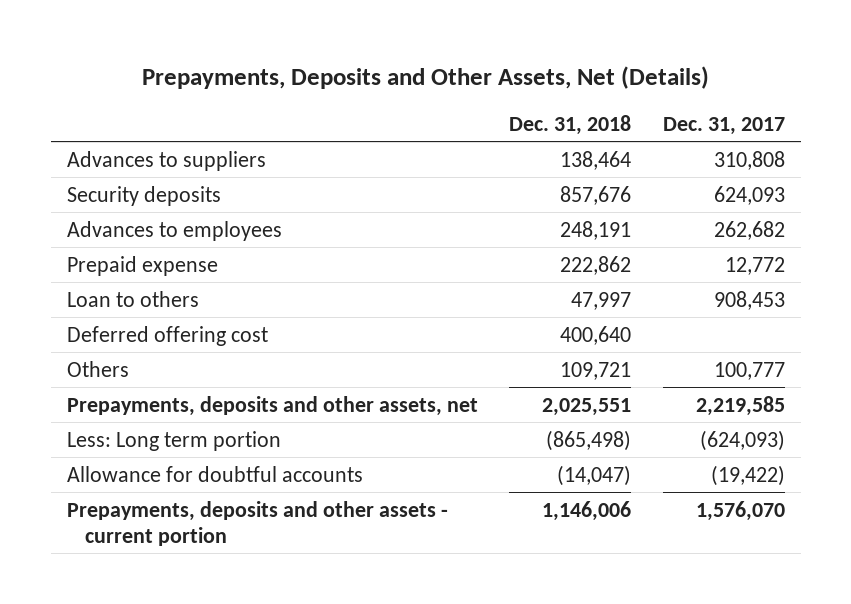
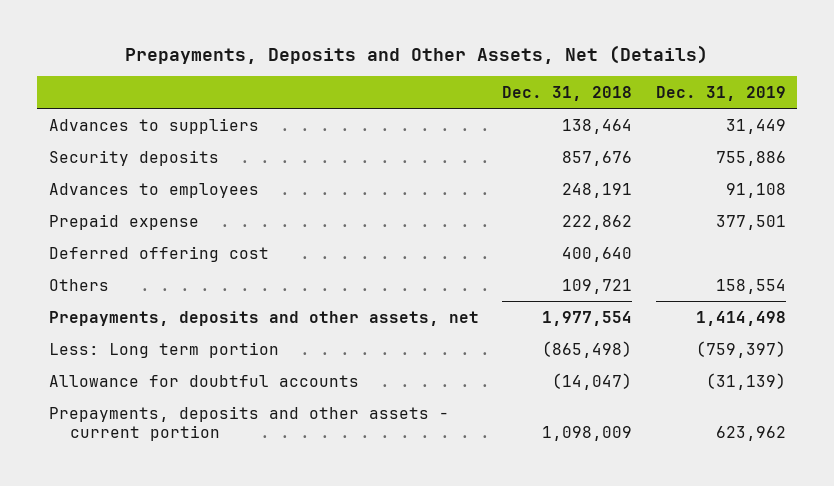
- | Dec. 31, 2018 | Dec. 31, 2017
+ | Dec. 31, 2018 | Dec. 31, 2019
- Loan to others | 47,997 | 908,453
- Prepayments, deposits and other assets, net | 2,025,551 | 2,219,585
+ Prepayments, deposits and other assets, net | 1,977,554 | 1,414,498
- Prepayments, deposits and other assets - current portion | 1,146,006 | 1,576,070
+ Prepayments, deposits and other assets - current portion | 1,098,009 | 623,962

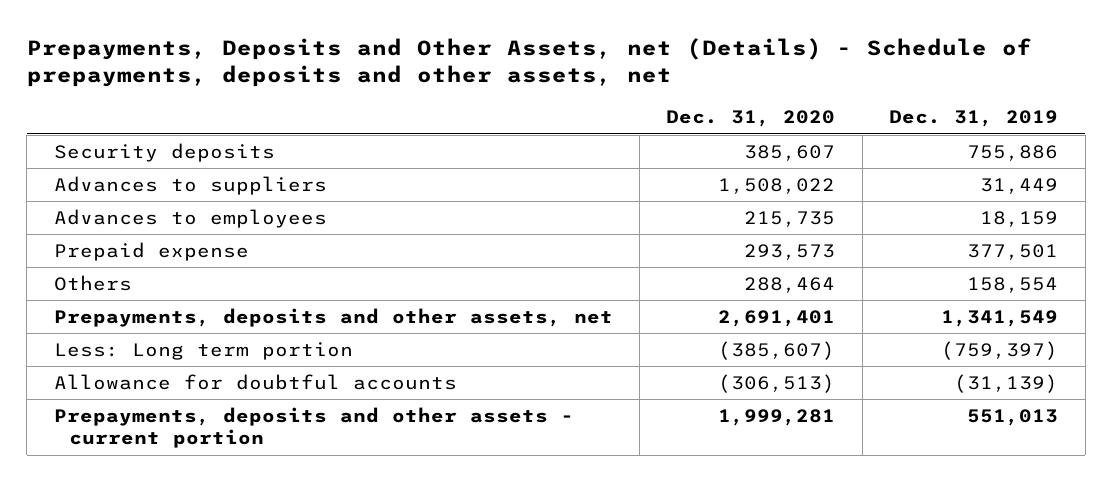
- Prepayments, Deposits and Other Assets, Net (Details)
+ Prepayments, Deposits and Other Assets, net (Details) - Schedule of prepayments, deposits and other assets, net
- | Dec. 31, 2018 | Dec. 31, 2019
+ | Dec. 31, 2020 | Dec. 31, 2019
- Advances to employees | 248,191 | 91,108
moved down: Advances to suppliers | 1,508,022 | 31,449
+ Advances to employees | 215,735 | 18,159
- Deferred offering cost | 400,640 |
- Prepayments, deposits and other assets, net | 1,977,554 | 1,414,498
+ Prepayments, deposits and other assets, net | 2,691,401 | 1,341,549
- Prepayments, deposits and other assets - current portion | 1,098,009 | 623,962
+ Prepayments, deposits and other assets - current portion | 1,999,281 | 551,013

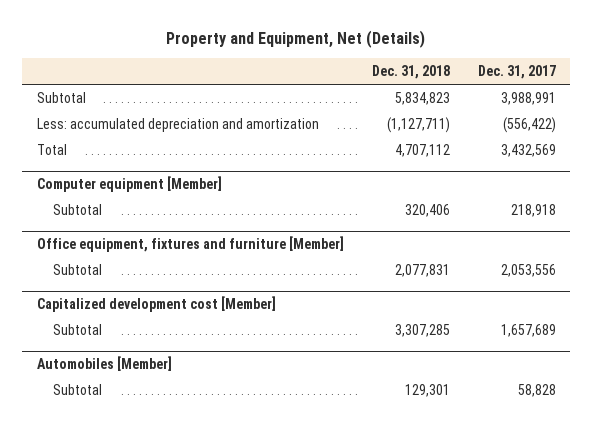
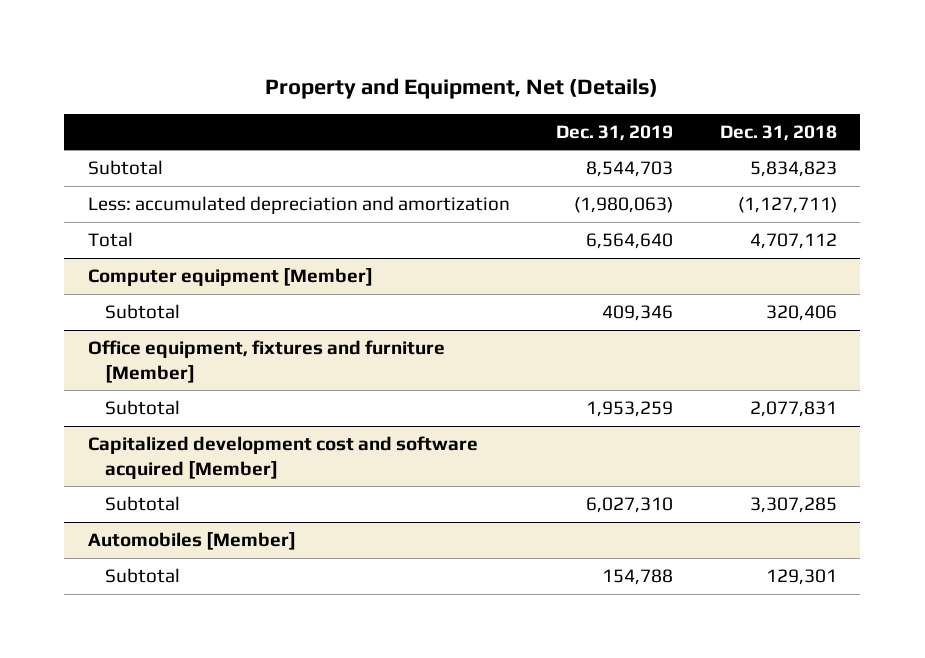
- | Dec. 31, 2018 | Dec. 31, 2017
+ | Dec. 31, 2019 | Dec. 31, 2018
- Capitalized development cost [Member]
+ Capitalized development cost and software acquired [Member]

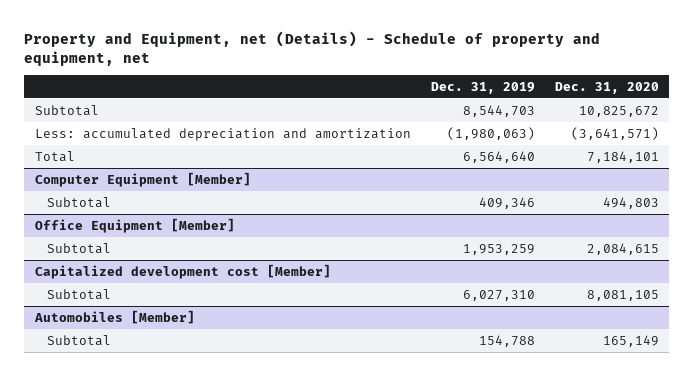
- Property and Equipment, Net (Details)
+ Property and Equipment, net (Details) - Schedule of property and equipment, net
- | Dec. 31, 2019 | Dec. 31, 2018
+ | Dec. 31, 2019 | Dec. 31, 2020
- Computer equipment [Member]
+ Computer Equipment [Member]
- Office equipment, fixtures and furniture [Member]
+ Office Equipment [Member]
- Capitalized development cost and software acquired [Member]
+ Capitalized development cost [Member]

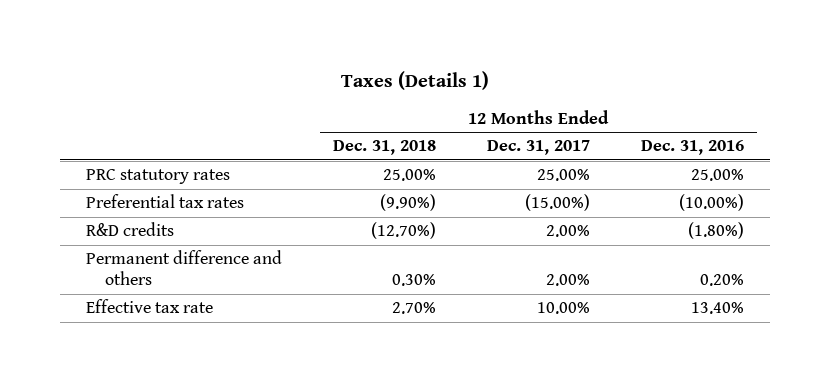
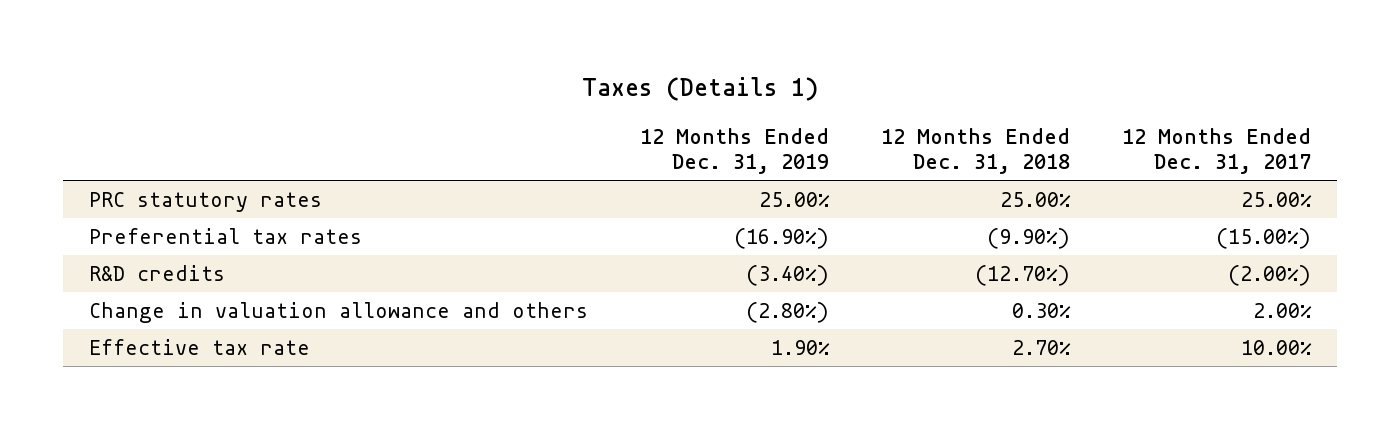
- | 12 Months Ended Dec. 31, 2018 | 12 Months Ended Dec. 31, 2017 | 12 Months Ended Dec. 31, 2016
+ | 12 Months Ended Dec. 31, 2019 | 12 Months Ended Dec. 31, 2018 | 12 Months Ended Dec. 31, 2017
- R&D credits | (12.70%) | 2.00% | (1.80%)
- Permanent difference and others | 0.30% | 2.00% | 0.20%
+ R&D credits | (3.40%) | (12.70%) | (2.00%)
+ Change in valuation allowance and others | (2.80%) | 0.30% | 2.00%

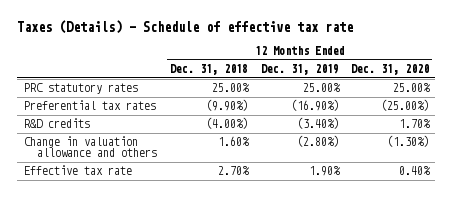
- Taxes (Details 1)
+ Taxes (Details) - Schedule of effective tax rate
- | 12 Months Ended Dec. 31, 2019 | 12 Months Ended Dec. 31, 2018 | 12 Months Ended Dec. 31, 2017
+ | 12 Months Ended Dec. 31, 2018 | 12 Months Ended Dec. 31, 2019 | 12 Months Ended Dec. 31, 2020
- R&D credits | (3.40%) | (12.70%) | (2.00%)
- Change in valuation allowance and others | (2.80%) | 0.30% | 2.00%
+ R&D credits | (4.00%) | (3.40%) | 1.70%
+ Change in valuation allowance and others | 1.60% | (2.80%) | (1.30%)

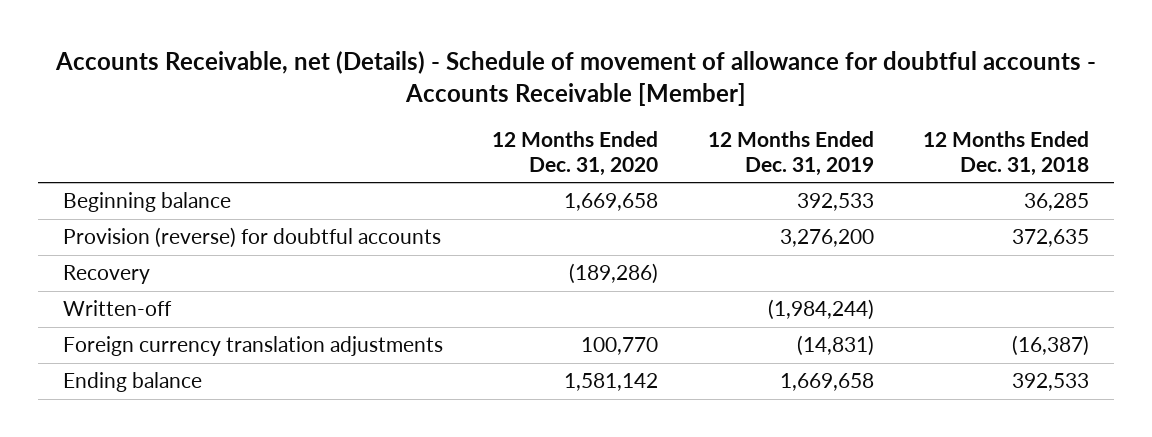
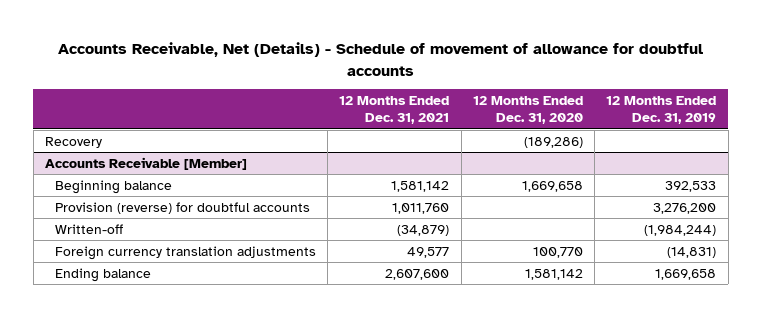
- Accounts Receivable, net (Details) - Schedule of movement of allowance for doubtful accounts - Accounts Receivable [Member]
+ Accounts Receivable, Net (Details) - Schedule of movement of allowance for doubtful accounts
- | 12 Months Ended Dec. 31, 2020 | 12 Months Ended Dec. 31, 2019 | 12 Months Ended Dec. 31, 2018
+ | 12 Months Ended Dec. 31, 2021 | 12 Months Ended Dec. 31, 2020 | 12 Months Ended Dec. 31, 2019
moved up: Recovery | | (189,286) |
+ Accounts Receivable [Member]

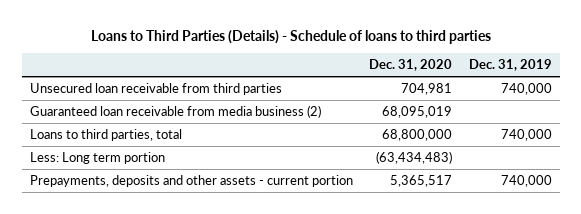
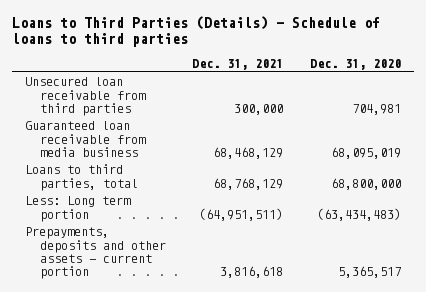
- | Dec. 31, 2020 | Dec. 31, 2019
+ | Dec. 31, 2021 | Dec. 31, 2020
- Guaranteed loan receivable from media business (2) | 68,095,019 |
+ Guaranteed loan receivable from media business | 68,468,129 | 68,095,019

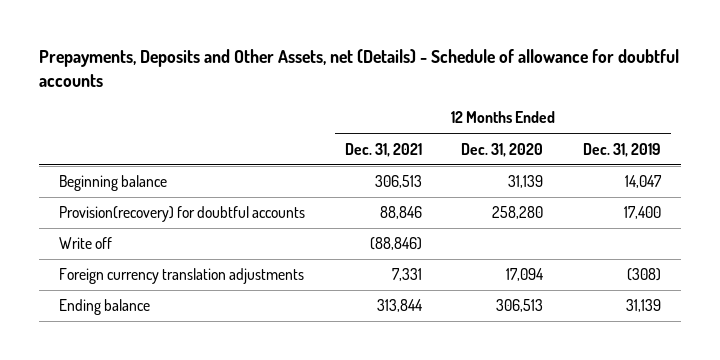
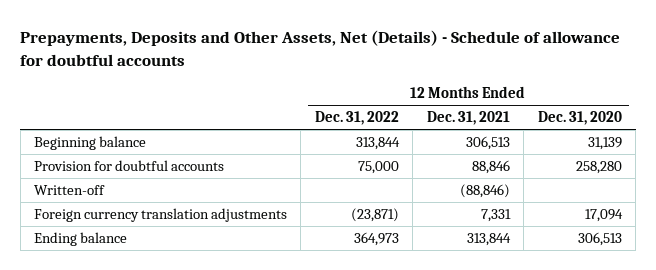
- Prepayments, Deposits and Other Assets, net (Details) - Schedule of allowance for doubtful accounts
+ Prepayments, Deposits and Other Assets, Net (Details) - Schedule of allowance for doubtful accounts
- | 12 Months Ended Dec. 31, 2021 | 12 Months Ended Dec. 31, 2020 | 12 Months Ended Dec. 31, 2019
+ | 12 Months Ended Dec. 31, 2022 | 12 Months Ended Dec. 31, 2021 | 12 Months Ended Dec. 31, 2020
- Provision(recovery) for doubtful accounts | 88,846 | 258,280 | 17,400
- Write off | (88,846) | |
+ Provision for doubtful accounts | 75,000 | 88,846 | 258,280
+ Written-off | | (88,846) |

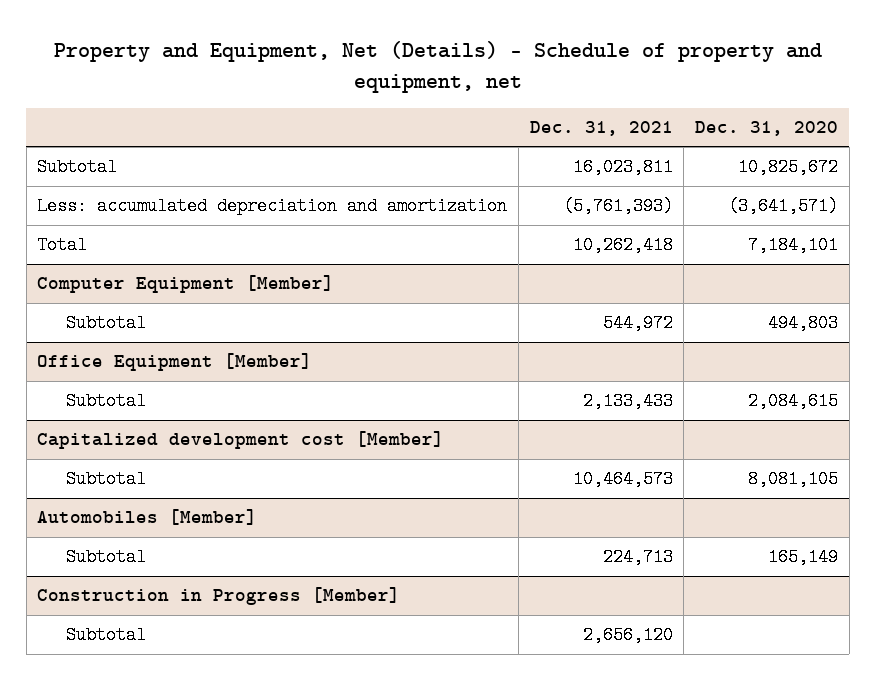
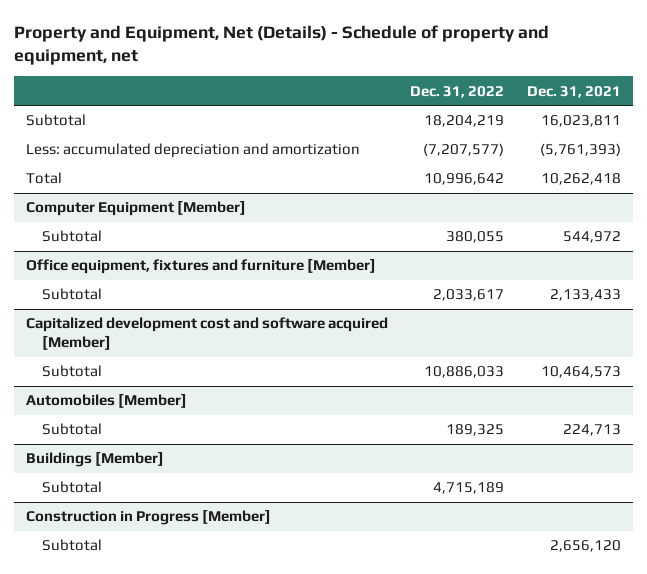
- | Dec. 31, 2021 | Dec. 31, 2020
+ | Dec. 31, 2022 | Dec. 31, 2021
- Office Equipment [Member]
+ Office equipment, fixtures and furniture [Member]
- Capitalized development cost [Member]
+ Capitalized development cost and software acquired [Member]
+ Buildings [Member]
+ Subtotal | 4,715,189 |

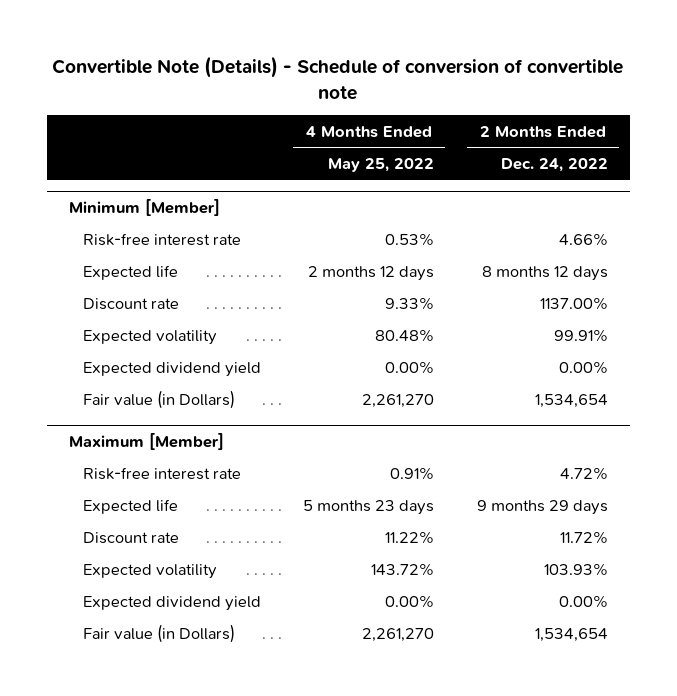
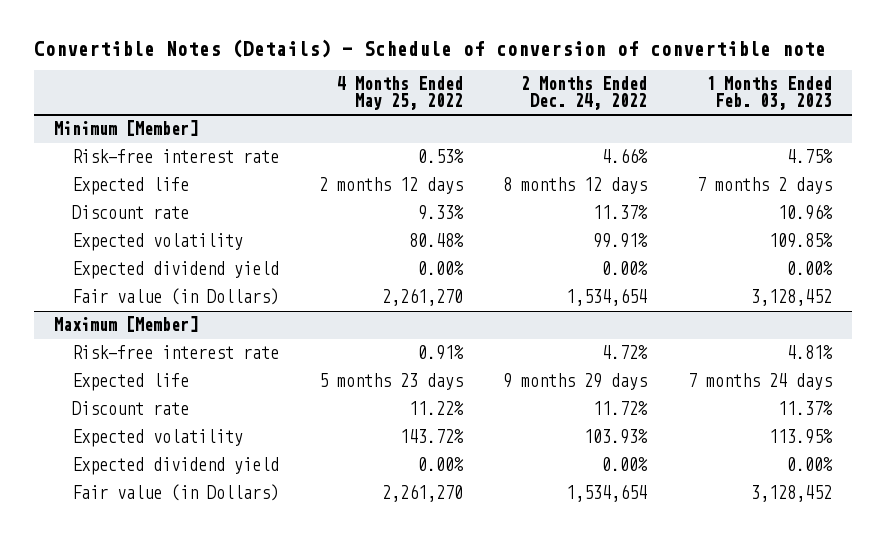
- Convertible Note (Details) - Schedule of conversion of convertible note
+ Convertible Notes (Details) - Schedule of conversion of convertible note
- | 4 Months Ended May 25, 2022 | 2 Months Ended Dec. 24, 2022
+ | 4 Months Ended May 25, 2022 | 2 Months Ended Dec. 24, 2022 | 1 Months Ended Feb. 03, 2023
@ Minimum [Member]
- Discount rate | 9.33% | 1137.00%
+ Discount rate | 9.33% | 11.37% | 10.96%

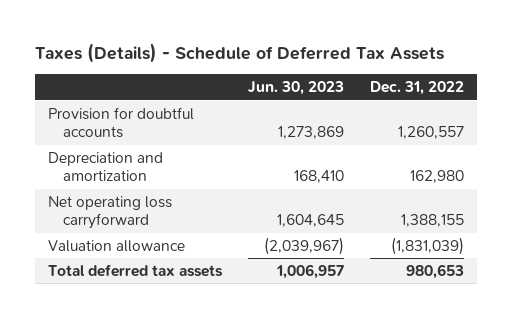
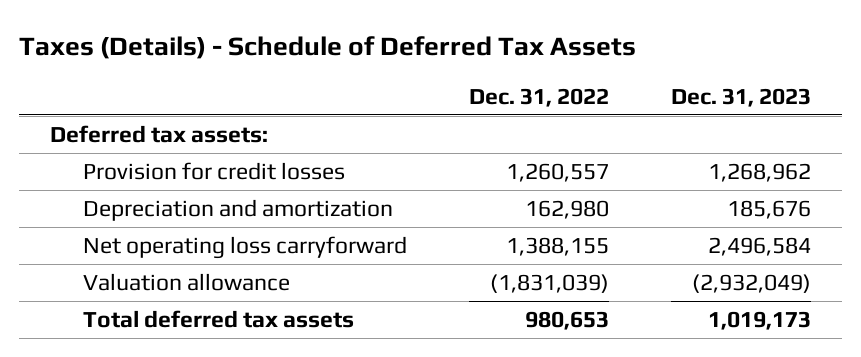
- | Jun. 30, 2023 | Dec. 31, 2022
+ | Dec. 31, 2022 | Dec. 31, 2023
- Provision for doubtful accounts | 1,273,869 | 1,260,557
+ Deferred tax assets:
+ Provision for credit losses | 1,260,557 | 1,268,962

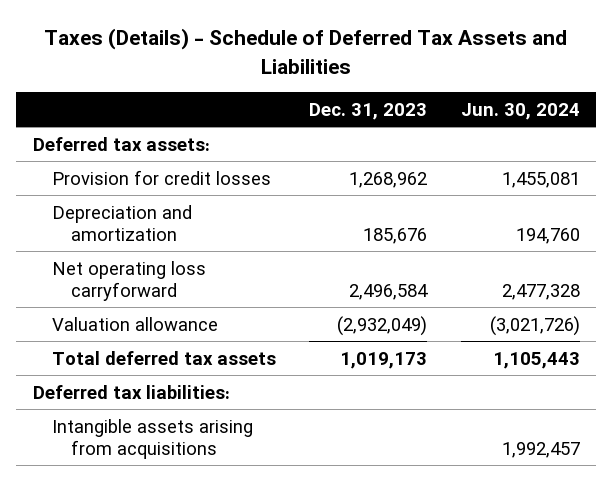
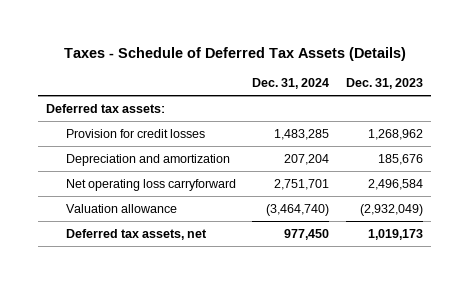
- Taxes (Details) - Schedule of Deferred Tax Assets and Liabilities
+ Taxes - Schedule of Deferred Tax Assets (Details)
- | Dec. 31, 2023 | Jun. 30, 2024
+ | Dec. 31, 2024 | Dec. 31, 2023
- Total deferred tax assets | 1,019,173 | 1,105,443
- Deferred tax liabilities:
- Intangible assets arising from acquisitions | | 1,992,457
+ Deferred tax assets, net | 977,450 | 1,019,173

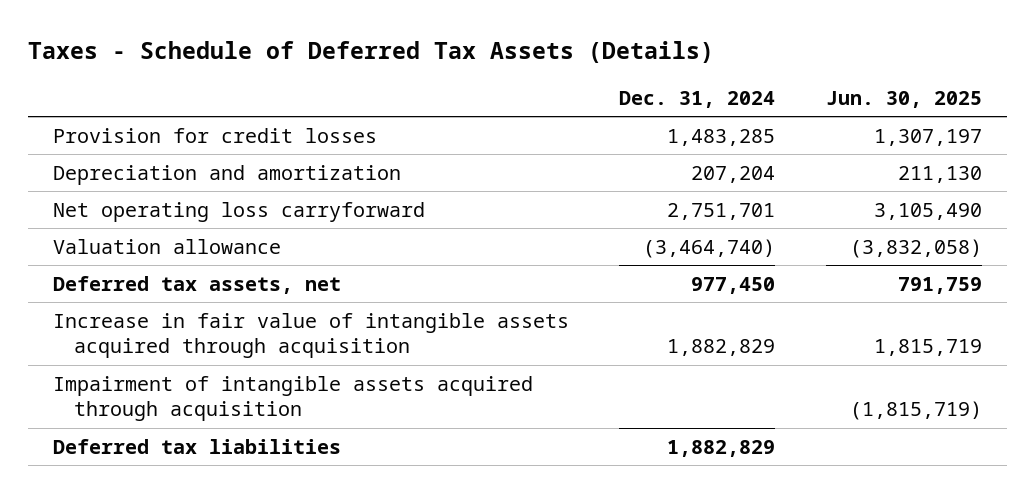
- | Dec. 31, 2024 | Dec. 31, 2023
+ | Dec. 31, 2024 | Jun. 30, 2025
- Deferred tax assets:
+ Increase in fair value of intangible assets acquired through acquisition | 1,882,829 | 1,815,719
+ Impairment of intangible assets acquired through acquisition | | (1,815,719)
+ Deferred tax liabilities | 1,882,829 |

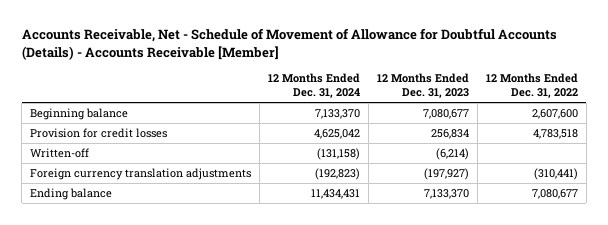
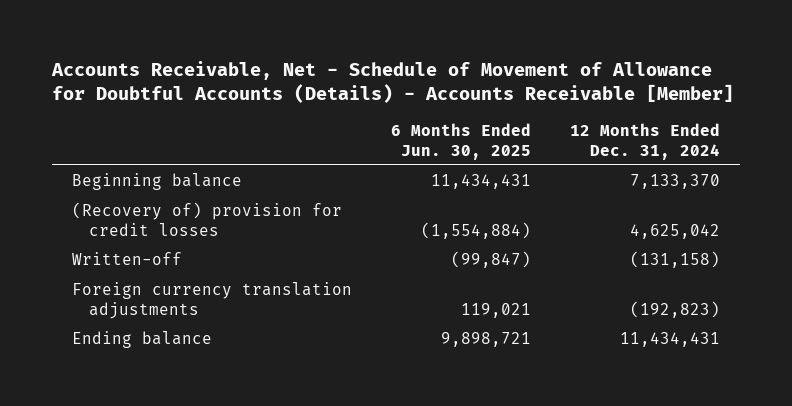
- | 12 Months Ended Dec. 31, 2024 | 12 Months Ended Dec. 31, 2023 | 12 Months Ended Dec. 31, 2022
+ | 6 Months Ended Jun. 30, 2025 | 12 Months Ended Dec. 31, 2024
- Provision for credit losses | 4,625,042 | 256,834 | 4,783,518
+ (Recovery of) provision for credit losses | (1,554,884) | 4,625,042

